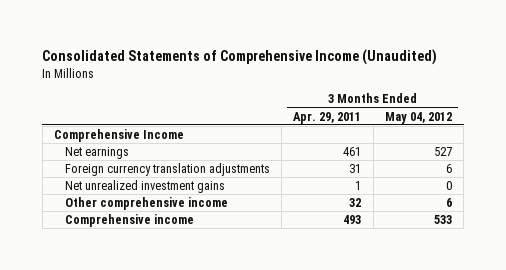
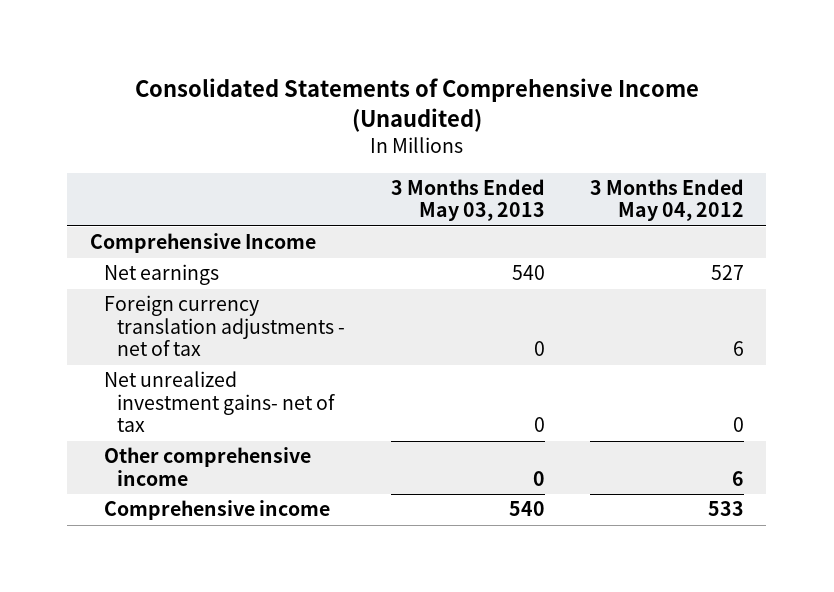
- | 3 Months Ended Apr. 29, 2011 | 3 Months Ended May 04, 2012
+ | 3 Months Ended May 03, 2013 | 3 Months Ended May 04, 2012
- Foreign currency translation adjustments | 31 | 6
- Net unrealized investment gains | 1 | 0
+ Foreign currency translation adjustments - net of tax | 0 | 6
+ Net unrealized investment gains- net of tax | 0 | 0

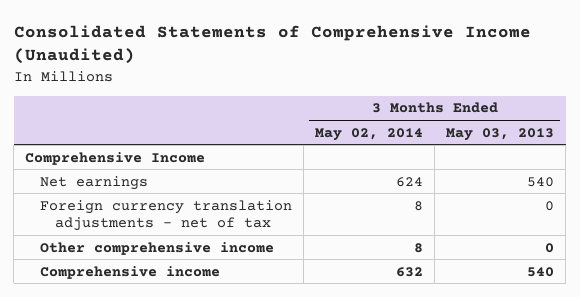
- | 3 Months Ended May 03, 2013 | 3 Months Ended May 04, 2012
+ | 3 Months Ended May 02, 2014 | 3 Months Ended May 03, 2013
- Net unrealized investment gains- net of tax | 0 | 0

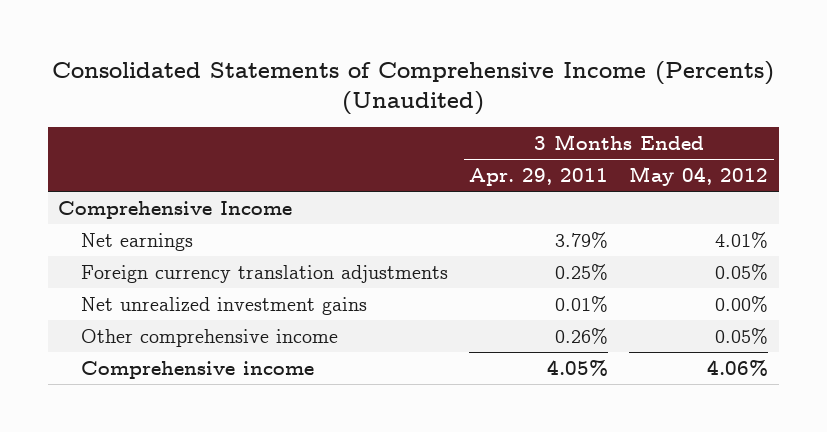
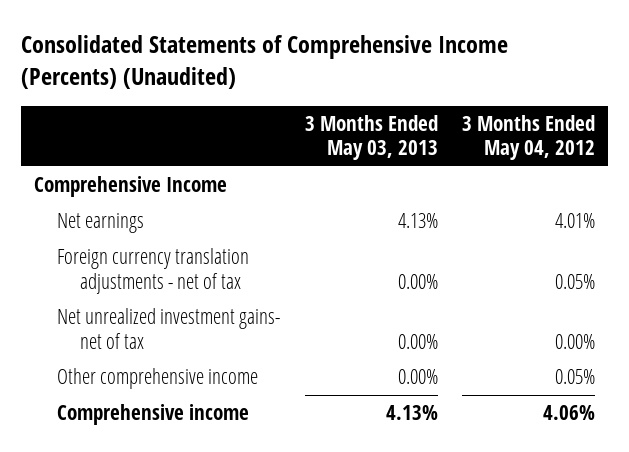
- | 3 Months Ended Apr. 29, 2011 | 3 Months Ended May 04, 2012
+ | 3 Months Ended May 03, 2013 | 3 Months Ended May 04, 2012
- Foreign currency translation adjustments | 0.25% | 0.05%
- Net unrealized investment gains | 0.01% | 0.00%
+ Foreign currency translation adjustments - net of tax | 0.00% | 0.05%
+ Net unrealized investment gains- net of tax | 0.00% | 0.00%

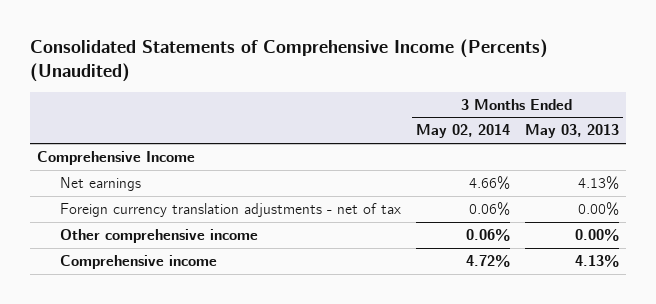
- | 3 Months Ended May 03, 2013 | 3 Months Ended May 04, 2012
+ | 3 Months Ended May 02, 2014 | 3 Months Ended May 03, 2013
- Net unrealized investment gains- net of tax | 0.00% | 0.00%

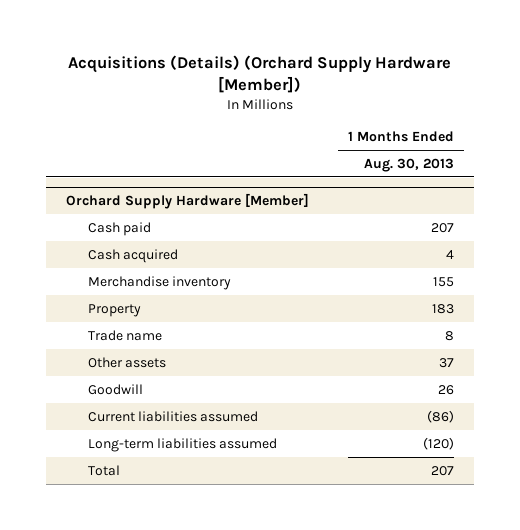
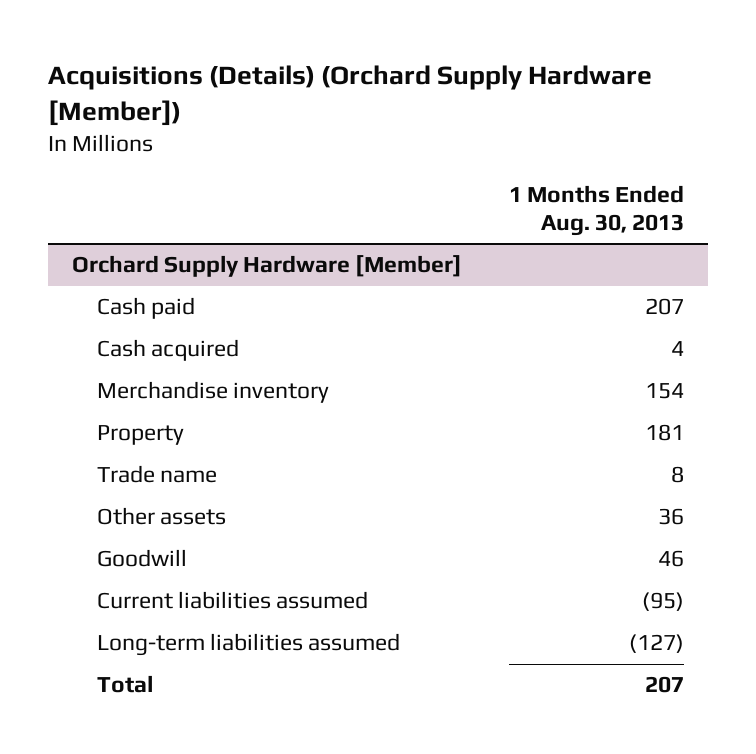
@ Orchard Supply Hardware [Member]
- Merchandise inventory | 155
- Property | 183
+ Merchandise inventory | 154
+ Property | 181
- Other assets | 37
- Goodwill | 26
- Current liabilities assumed | (86)
- Long-term liabilities assumed | (120)
+ Other assets | 36
+ Goodwill | 46
+ Current liabilities assumed | (95)
+ Long-term liabilities assumed | (127)

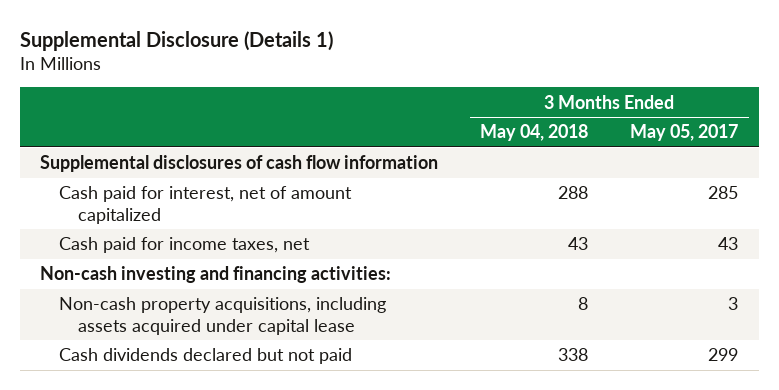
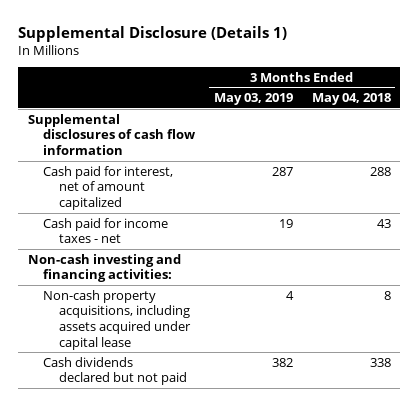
- | 3 Months Ended May 04, 2018 | 3 Months Ended May 05, 2017
+ | 3 Months Ended May 03, 2019 | 3 Months Ended May 04, 2018
- Cash paid for income taxes, net | 43 | 43
+ Cash paid for income taxes - net | 19 | 43

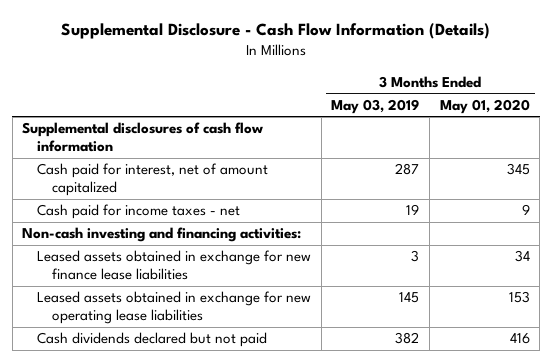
- Supplemental Disclosure (Details 1)
+ Supplemental Disclosure - Cash Flow Information (Details)
- | 3 Months Ended May 03, 2019 | 3 Months Ended May 04, 2018
+ | 3 Months Ended May 03, 2019 | 3 Months Ended May 01, 2020
- Non-cash property acquisitions, including assets acquired under capital lease | 4 | 8
+ Leased assets obtained in exchange for new finance lease liabilities | 3 | 34
+ Leased assets obtained in exchange for new operating lease liabilities | 145 | 153

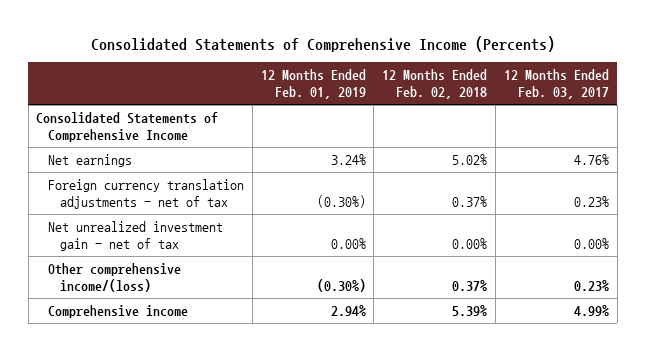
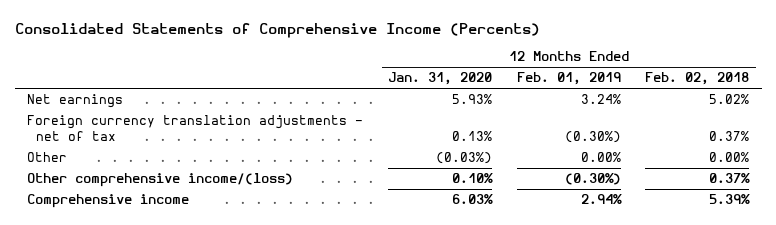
- | 12 Months Ended Feb. 01, 2019 | 12 Months Ended Feb. 02, 2018 | 12 Months Ended Feb. 03, 2017
+ | 12 Months Ended Jan. 31, 2020 | 12 Months Ended Feb. 01, 2019 | 12 Months Ended Feb. 02, 2018
- Consolidated Statements of Comprehensive Income
- Net unrealized investment gain - net of tax | 0.00% | 0.00% | 0.00%
+ Other | (0.03%) | 0.00% | 0.00%

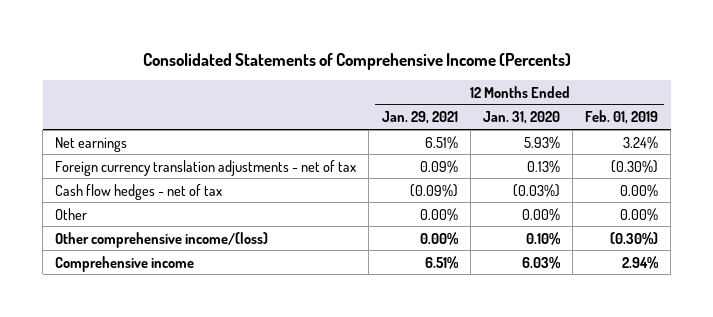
- | 12 Months Ended Jan. 31, 2020 | 12 Months Ended Feb. 01, 2019 | 12 Months Ended Feb. 02, 2018
+ | 12 Months Ended Jan. 29, 2021 | 12 Months Ended Jan. 31, 2020 | 12 Months Ended Feb. 01, 2019
- Other | (0.03%) | 0.00% | 0.00%
+ Cash flow hedges - net of tax | (0.09%) | (0.03%) | 0.00%
+ Other | 0.00% | 0.00% | 0.00%

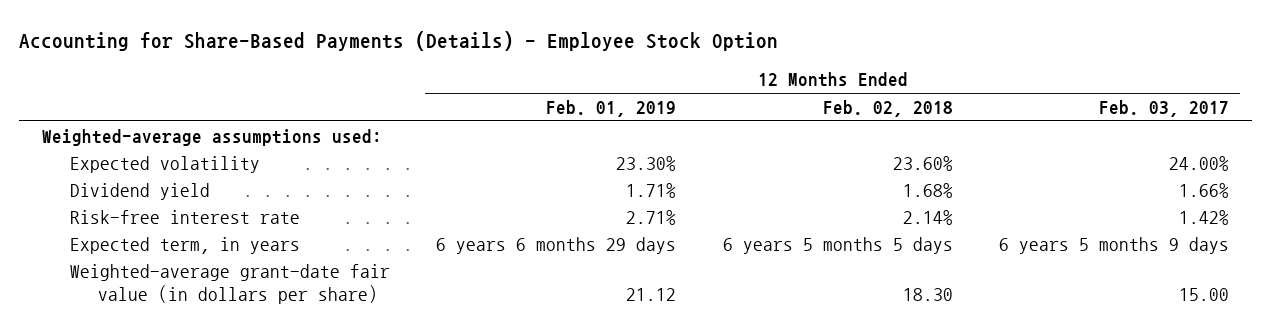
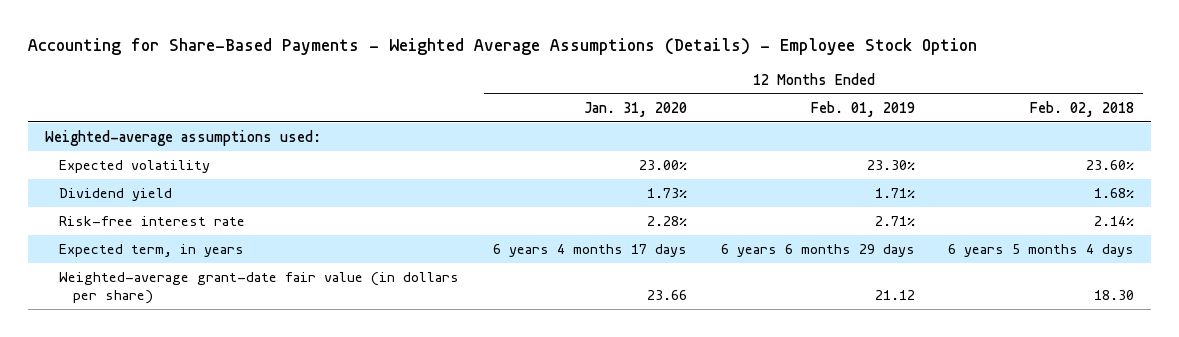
- Accounting for Share-Based Payments (Details) - Employee Stock Option
+ Accounting for Share-Based Payments - Weighted Average Assumptions (Details) - Employee Stock Option
- | 12 Months Ended Feb. 01, 2019 | 12 Months Ended Feb. 02, 2018 | 12 Months Ended Feb. 03, 2017
+ | 12 Months Ended Jan. 31, 2020 | 12 Months Ended Feb. 01, 2019 | 12 Months Ended Feb. 02, 2018
- Expected term, in years | 6 years 6 months 29 days | 6 years 5 months 5 days | 6 years 5 months 9 days
+ Expected term, in years | 6 years 4 months 17 days | 6 years 6 months 29 days | 6 years 5 months 4 days

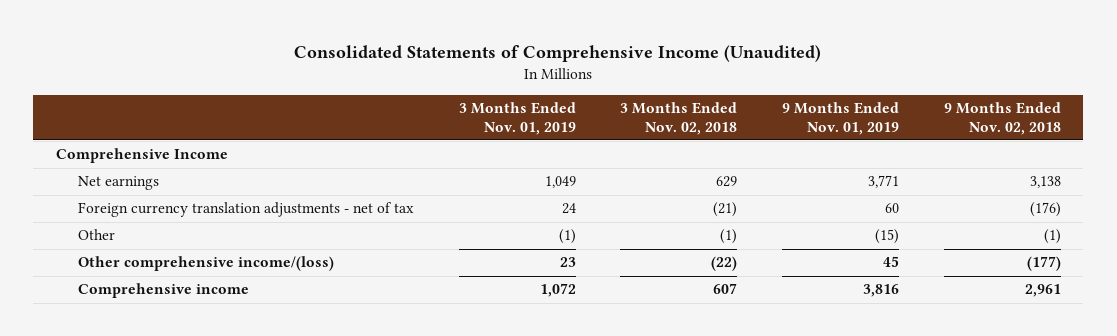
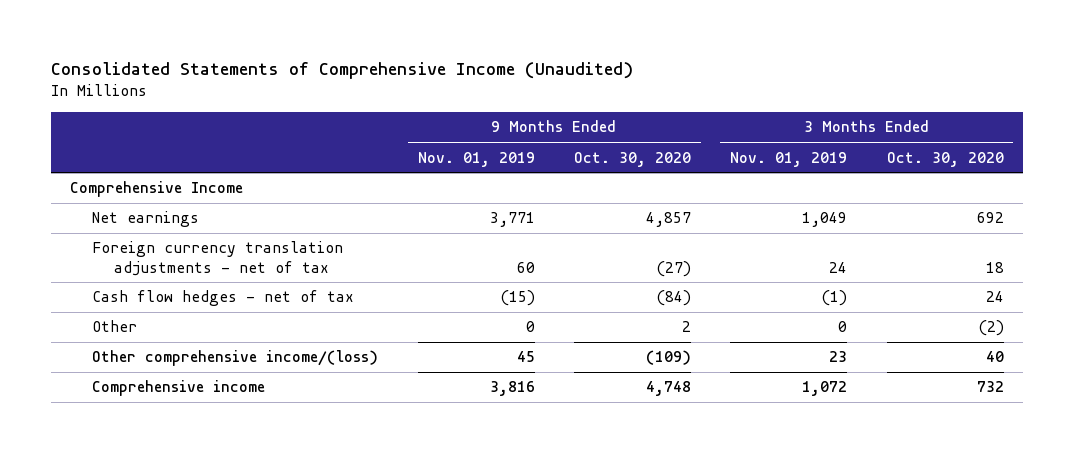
- | 3 Months Ended Nov. 01, 2019 | 3 Months Ended Nov. 02, 2018 | 9 Months Ended Nov. 01, 2019 | 9 Months Ended Nov. 02, 2018
+ | 9 Months Ended Nov. 01, 2019 | 9 Months Ended Oct. 30, 2020 | 3 Months Ended Nov. 01, 2019 | 3 Months Ended Oct. 30, 2020
- Other | (1) | (1) | (15) | (1)
+ Cash flow hedges - net of tax | (15) | (84) | (1) | 24
+ Other | 0 | 2 | 0 | (2)

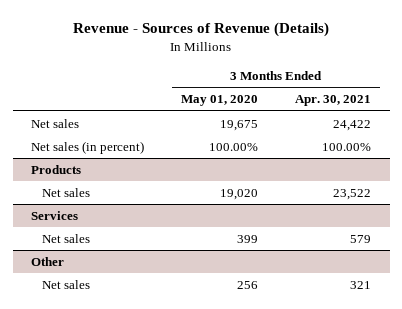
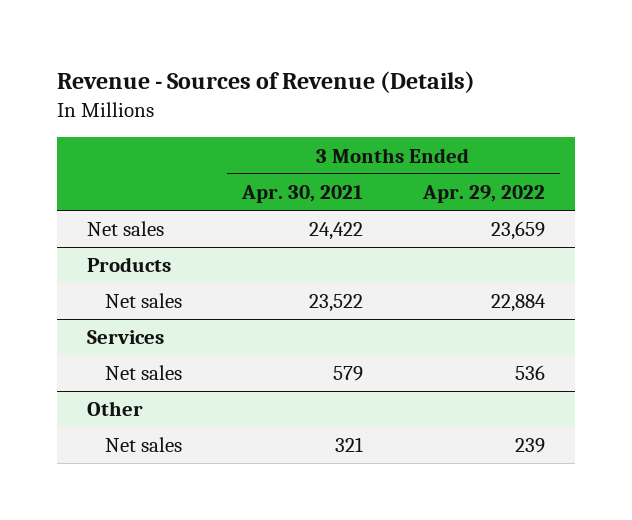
- | 3 Months Ended May 01, 2020 | 3 Months Ended Apr. 30, 2021
+ | 3 Months Ended Apr. 30, 2021 | 3 Months Ended Apr. 29, 2022
- Net sales (in percent) | 100.00% | 100.00%

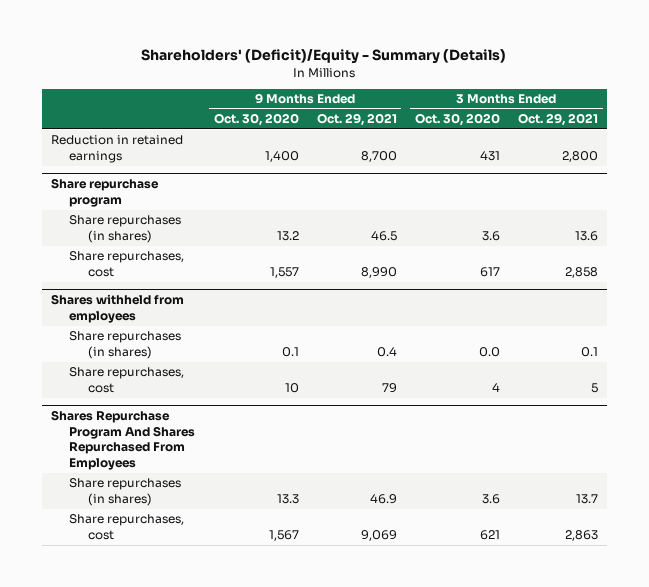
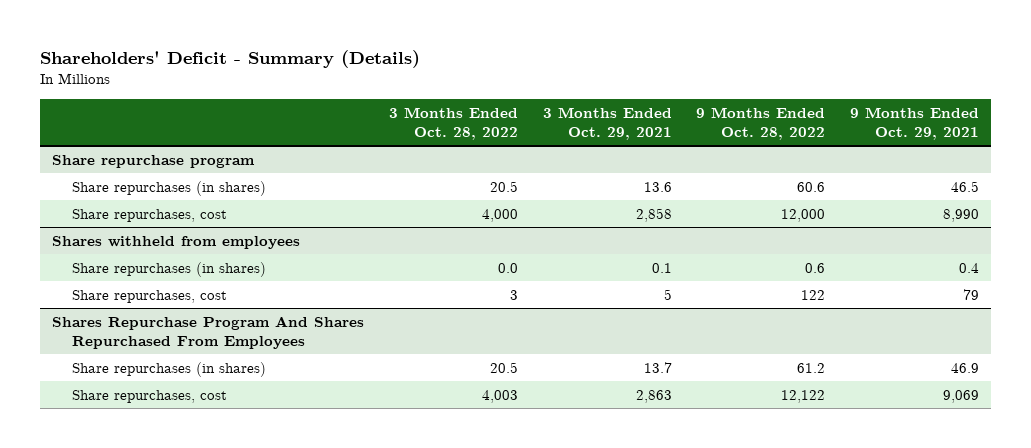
- Shareholders' (Deficit)/Equity - Summary (Details)
+ Shareholders' Deficit - Summary (Details)
- | 9 Months Ended Oct. 30, 2020 | 9 Months Ended Oct. 29, 2021 | 3 Months Ended Oct. 30, 2020 | 3 Months Ended Oct. 29, 2021
+ | 3 Months Ended Oct. 28, 2022 | 3 Months Ended Oct. 29, 2021 | 9 Months Ended Oct. 28, 2022 | 9 Months Ended Oct. 29, 2021
- Reduction in retained earnings | 1,400 | 8,700 | 431 | 2,800

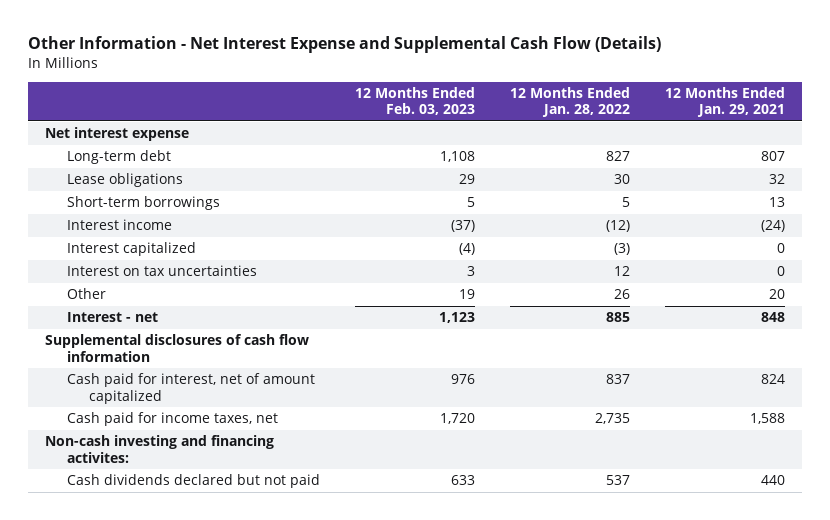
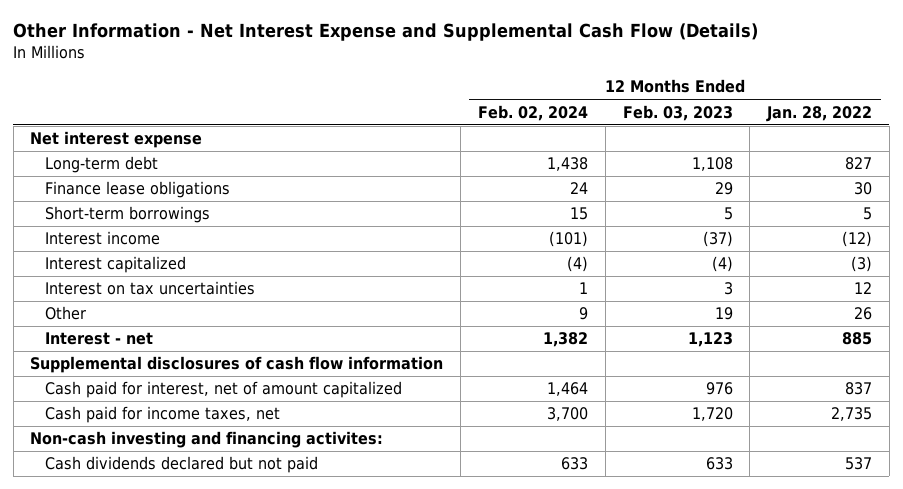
- | 12 Months Ended Feb. 03, 2023 | 12 Months Ended Jan. 28, 2022 | 12 Months Ended Jan. 29, 2021
+ | 12 Months Ended Feb. 02, 2024 | 12 Months Ended Feb. 03, 2023 | 12 Months Ended Jan. 28, 2022
- Lease obligations | 29 | 30 | 32
+ Finance lease obligations | 24 | 29 | 30

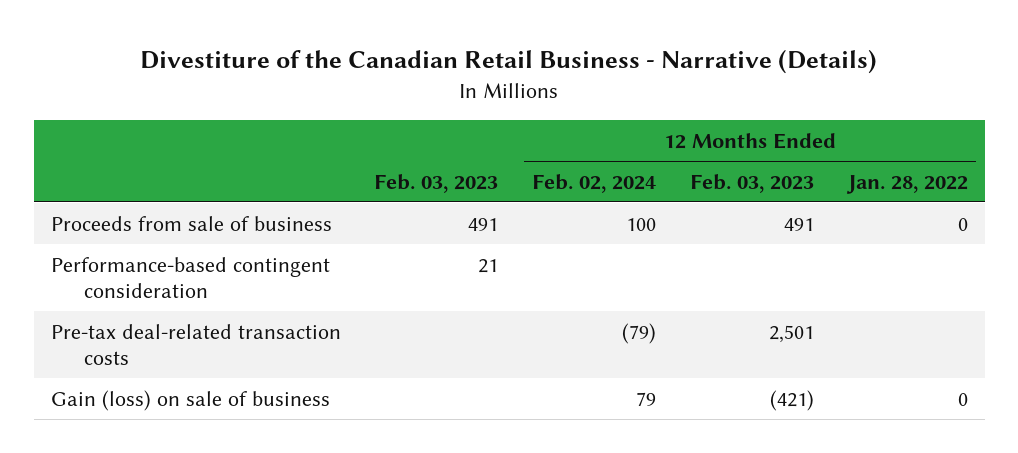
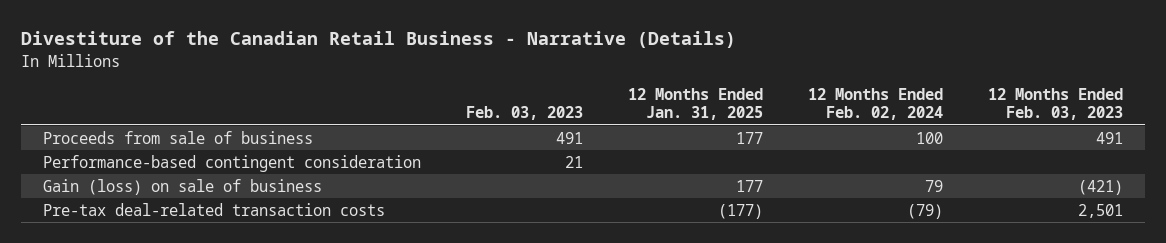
- | Feb. 03, 2023 | 12 Months Ended Feb. 02, 2024 | 12 Months Ended Feb. 03, 2023 | 12 Months Ended Jan. 28, 2022
+ | Feb. 03, 2023 | 12 Months Ended Jan. 31, 2025 | 12 Months Ended Feb. 02, 2024 | 12 Months Ended Feb. 03, 2023
moved down: Pre-tax deal-related transaction costs | | (177) | (79) | 2,501

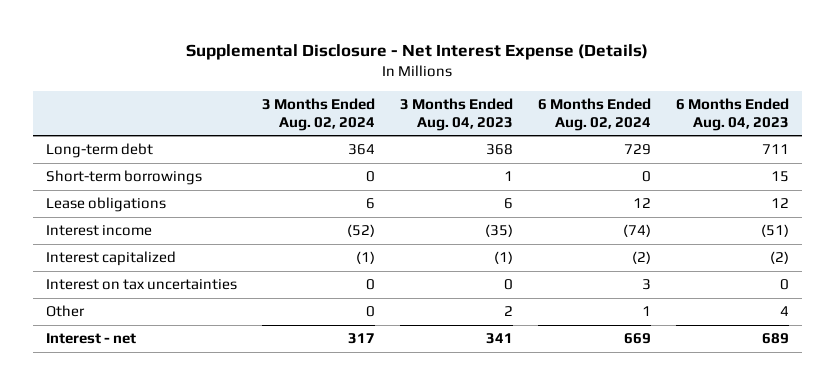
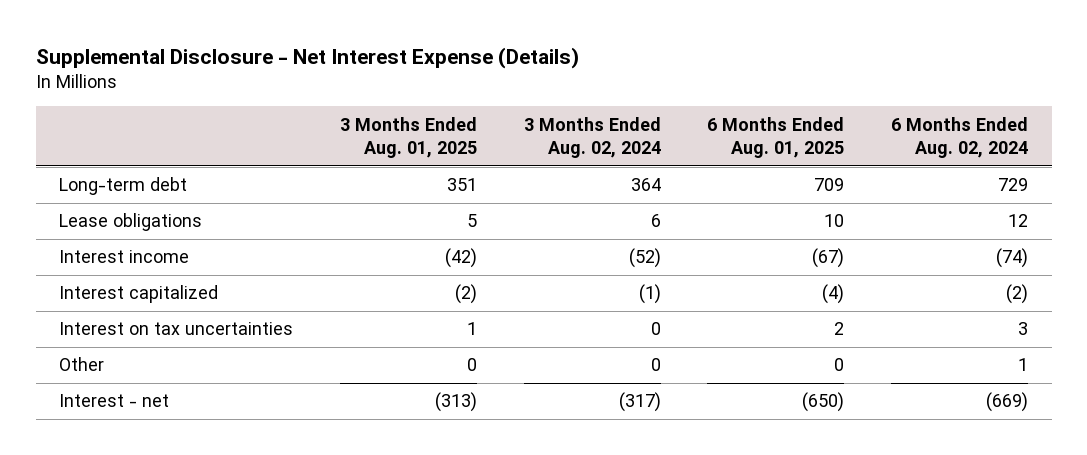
- | 3 Months Ended Aug. 02, 2024 | 3 Months Ended Aug. 04, 2023 | 6 Months Ended Aug. 02, 2024 | 6 Months Ended Aug. 04, 2023
+ | 3 Months Ended Aug. 01, 2025 | 3 Months Ended Aug. 02, 2024 | 6 Months Ended Aug. 01, 2025 | 6 Months Ended Aug. 02, 2024
- Short-term borrowings | 0 | 1 | 0 | 15
- Interest - net | 317 | 341 | 669 | 689
+ Interest - net | (313) | (317) | (650) | (669)

